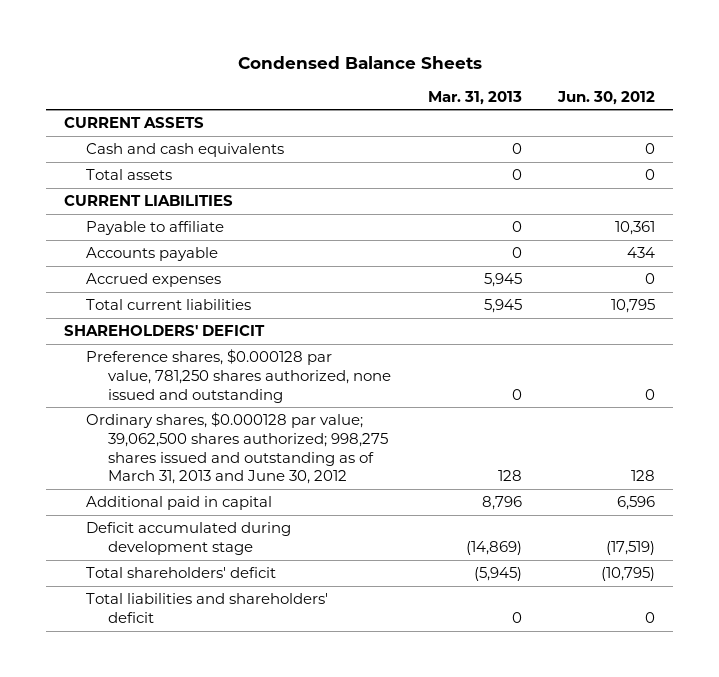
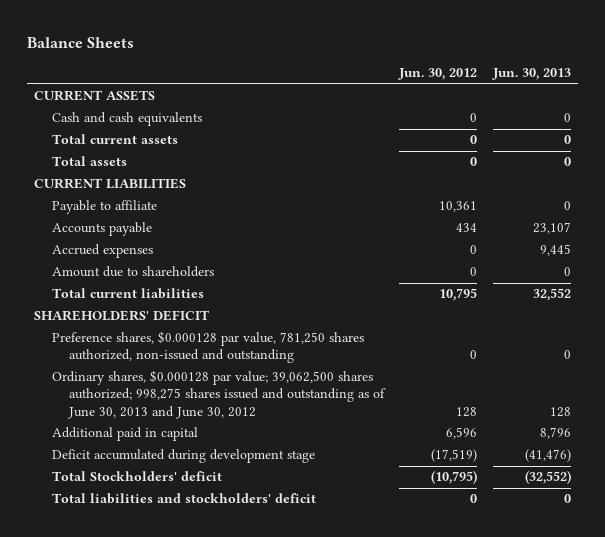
- Condensed Balance Sheets
+ Balance Sheets
- | Mar. 31, 2013 | Jun. 30, 2012
+ | Jun. 30, 2012 | Jun. 30, 2013
+ Total current assets | 0 | 0
+ Amount due to shareholders | 0 | 0
- Preference shares, $0.000128 par value, 781,250 shares authorized, none issued and outstanding | 0 | 0
- Ordinary shares, $0.000128 par value; 39,062,500 shares authorized; 998,275 shares issued and outstanding as of March 31, 2013 and June 30, 2012 | 128 | 128
+ Preference shares, $0.000128 par value, 781,250 shares authorized, non-issued and outstanding | 0 | 0
+ Ordinary shares, $0.000128 par value; 39,062,500 shares authorized; 998,275 shares issued and outstanding as of June 30, 2013 and June 30, 2012 | 128 | 128
- Total shareholders' deficit | (5,945) | (10,795)
- Total liabilities and shareholders' deficit | 0 | 0
+ Total Stockholders' deficit | (10,795) | (32,552)
+ Total liabilities and stockholders' deficit | 0 | 0

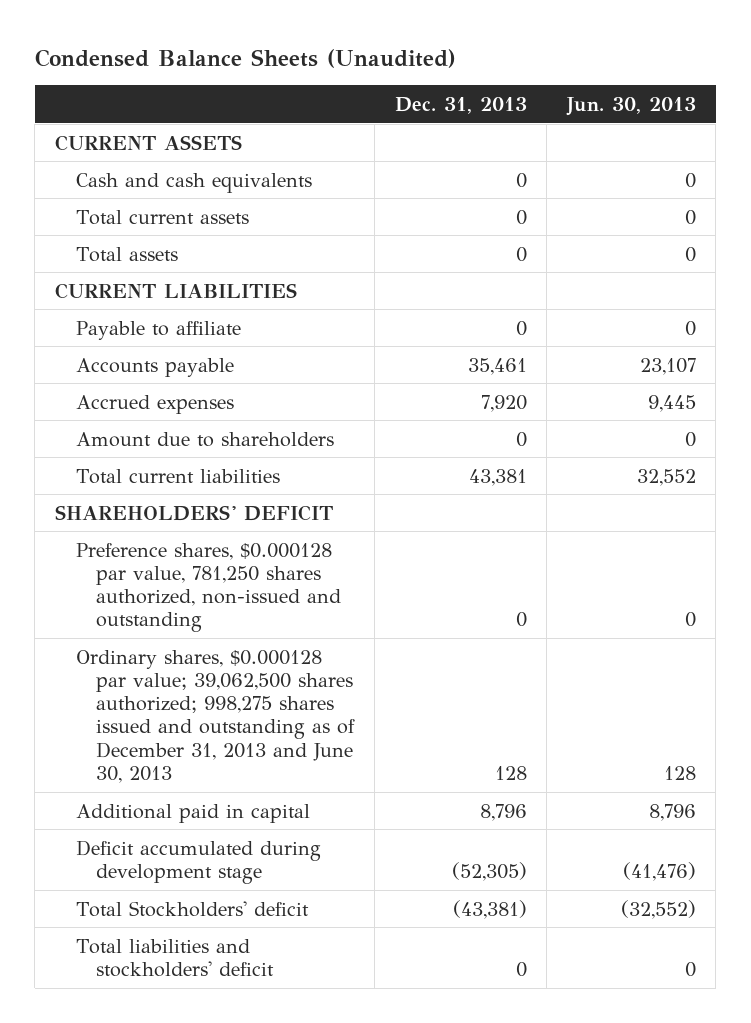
- Balance Sheets
+ Condensed Balance Sheets (Unaudited)
- | Jun. 30, 2012 | Jun. 30, 2013
+ | Dec. 31, 2013 | Jun. 30, 2013
- Ordinary shares, $0.000128 par value; 39,062,500 shares authorized; 998,275 shares issued and outstanding as of June 30, 2013 and June 30, 2012 | 128 | 128
+ Ordinary shares, $0.000128 par value; 39,062,500 shares authorized; 998,275 shares issued and outstanding as of December 31, 2013 and June 30, 2013 | 128 | 128

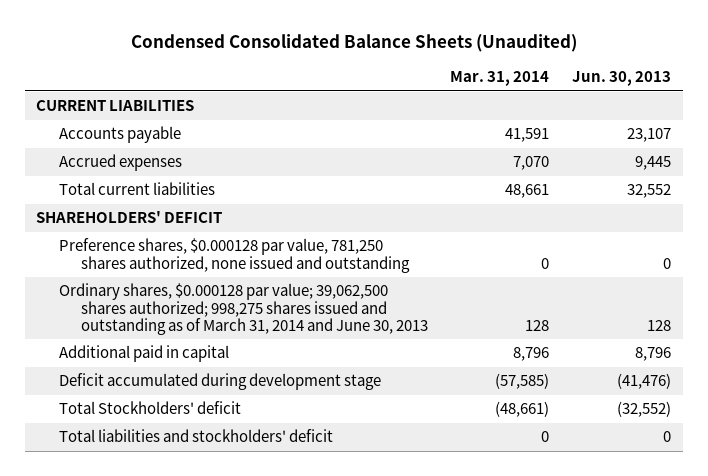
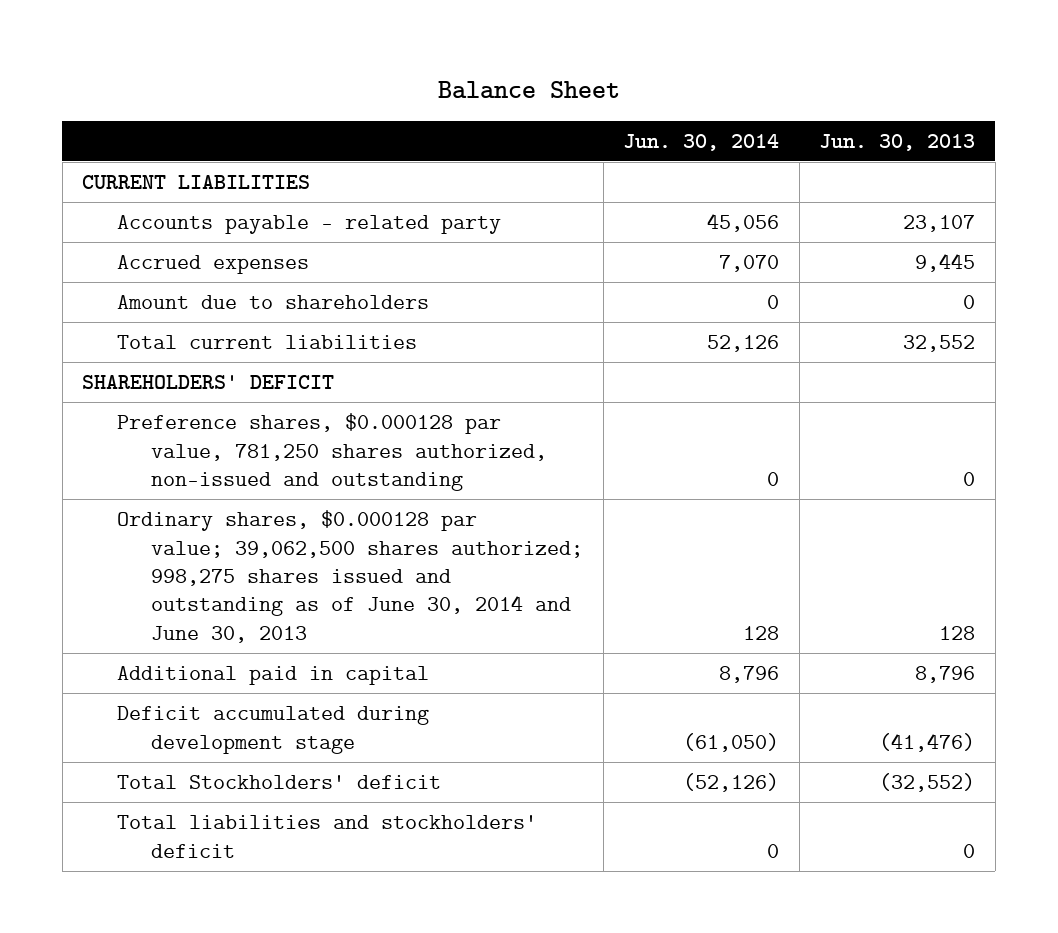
- Condensed Consolidated Balance Sheets (Unaudited)
+ Balance Sheet
- | Mar. 31, 2014 | Jun. 30, 2013
+ | Jun. 30, 2014 | Jun. 30, 2013
- Accounts payable | 41,591 | 23,107
+ Accounts payable - related party | 45,056 | 23,107
+ Amount due to shareholders | 0 | 0
- Preference shares, $0.000128 par value, 781,250 shares authorized, none issued and outstanding | 0 | 0
- Ordinary shares, $0.000128 par value; 39,062,500 shares authorized; 998,275 shares issued and outstanding as of March 31, 2014 and June 30, 2013 | 128 | 128
+ Preference shares, $0.000128 par value, 781,250 shares authorized, non-issued and outstanding | 0 | 0
+ Ordinary shares, $0.000128 par value; 39,062,500 shares authorized; 998,275 shares issued and outstanding as of June 30, 2014 and June 30, 2013 | 128 | 128

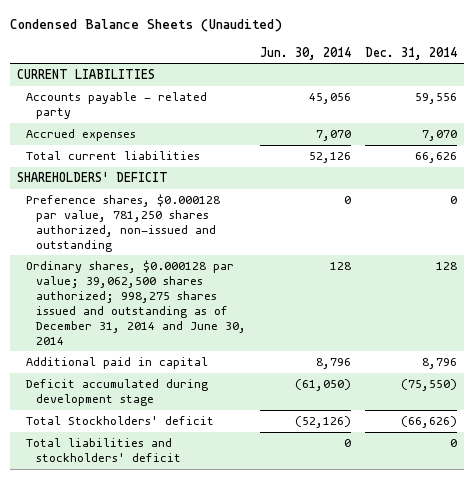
- Balance Sheet
+ Condensed Balance Sheets (Unaudited)
- | Jun. 30, 2014 | Jun. 30, 2013
+ | Jun. 30, 2014 | Dec. 31, 2014
- Amount due to shareholders | 0 | 0
- Ordinary shares, $0.000128 par value; 39,062,500 shares authorized; 998,275 shares issued and outstanding as of June 30, 2014 and June 30, 2013 | 128 | 128
+ Ordinary shares, $0.000128 par value; 39,062,500 shares authorized; 998,275 shares issued and outstanding as of December 31, 2014 and June 30, 2014 | 128 | 128

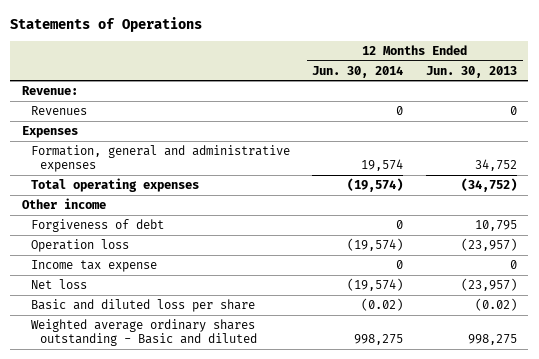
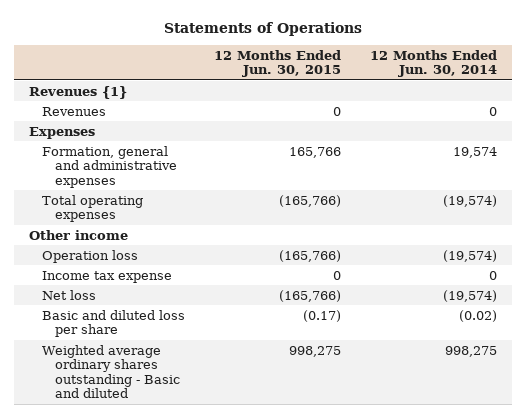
- | 12 Months Ended Jun. 30, 2014 | 12 Months Ended Jun. 30, 2013
+ | 12 Months Ended Jun. 30, 2015 | 12 Months Ended Jun. 30, 2014
- Revenue:
+ Revenues {1}
- Forgiveness of debt | 0 | 10,795

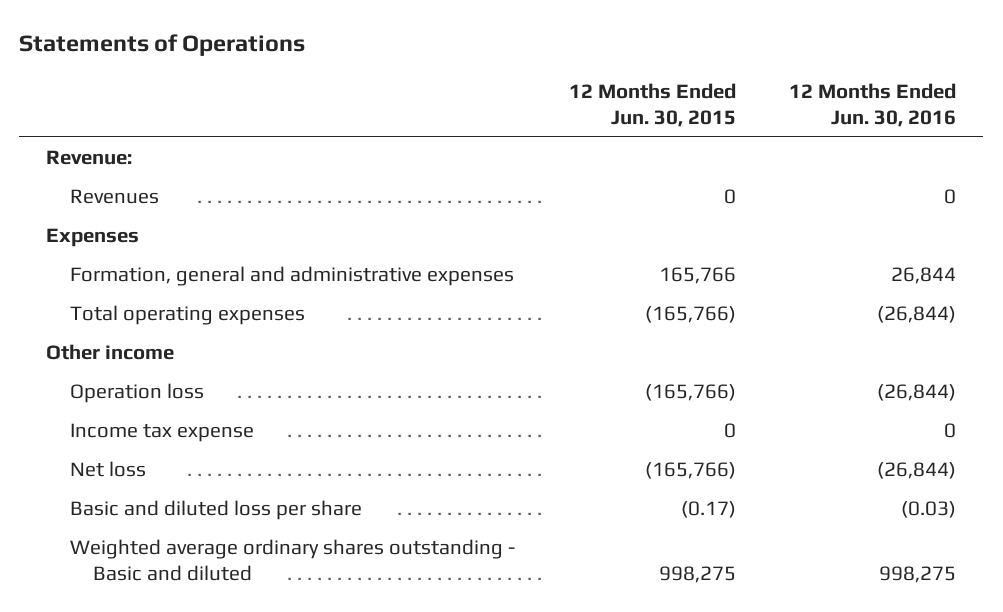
- | 12 Months Ended Jun. 30, 2015 | 12 Months Ended Jun. 30, 2014
+ | 12 Months Ended Jun. 30, 2015 | 12 Months Ended Jun. 30, 2016
- Revenues {1}
+ Revenue:

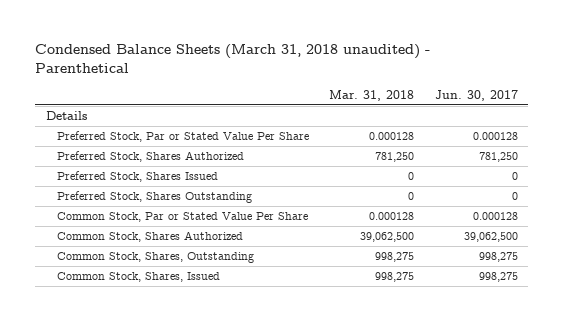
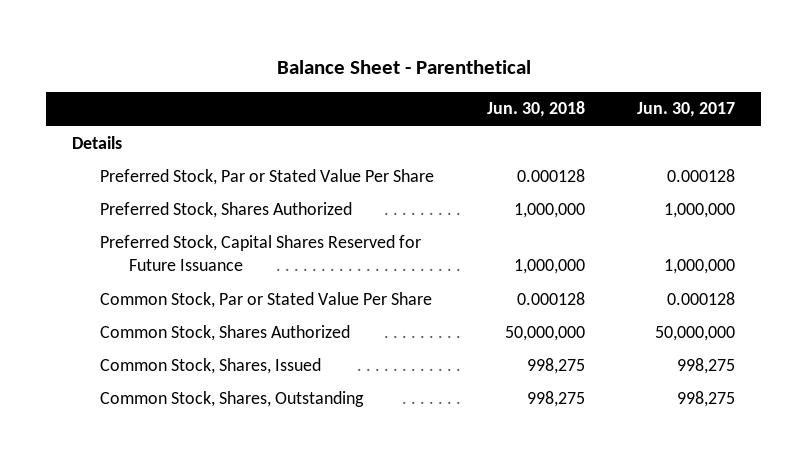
- Condensed Balance Sheets (March 31, 2018 unaudited) - Parenthetical
+ Balance Sheet - Parenthetical
- | Mar. 31, 2018 | Jun. 30, 2017
+ | Jun. 30, 2018 | Jun. 30, 2017
- Preferred Stock, Shares Authorized | 781,250 | 781,250
- Preferred Stock, Shares Issued | 0 | 0
- Preferred Stock, Shares Outstanding | 0 | 0
+ Preferred Stock, Shares Authorized | 1,000,000 | 1,000,000
+ Preferred Stock, Capital Shares Reserved for Future Issuance | 1,000,000 | 1,000,000
- Common Stock, Shares Authorized | 39,062,500 | 39,062,500
+ Common Stock, Shares Authorized | 50,000,000 | 50,000,000
moved down: Common Stock, Shares, Outstanding | 998,275 | 998,275

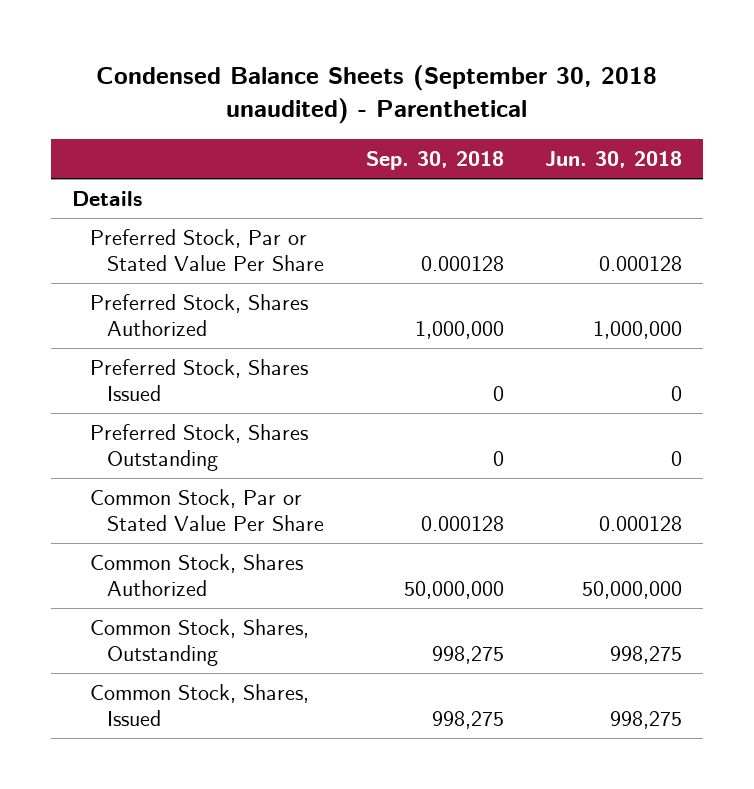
- Balance Sheet - Parenthetical
+ Condensed Balance Sheets (September 30, 2018 unaudited) - Parenthetical
- | Jun. 30, 2018 | Jun. 30, 2017
+ | Sep. 30, 2018 | Jun. 30, 2018
- Preferred Stock, Capital Shares Reserved for Future Issuance | 1,000,000 | 1,000,000
+ Preferred Stock, Shares Issued | 0 | 0
+ Preferred Stock, Shares Outstanding | 0 | 0
moved down: Common Stock, Shares, Issued | 998,275 | 998,275

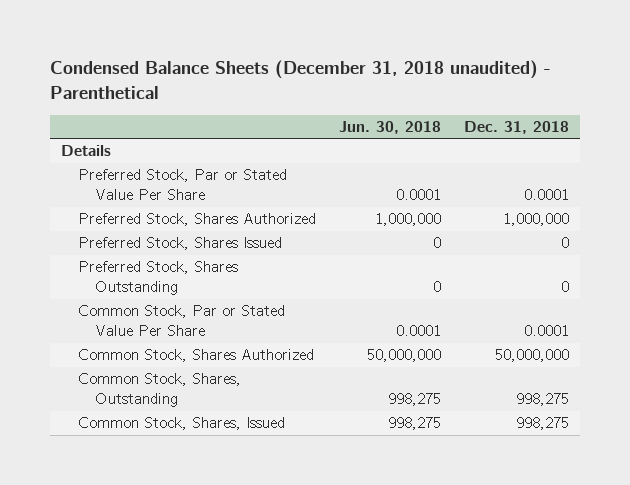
- Condensed Balance Sheets (September 30, 2018 unaudited) - Parenthetical
+ Condensed Balance Sheets (December 31, 2018 unaudited) - Parenthetical
- | Sep. 30, 2018 | Jun. 30, 2018
+ | Jun. 30, 2018 | Dec. 31, 2018
- Preferred Stock, Par or Stated Value Per Share | 0.000128 | 0.000128
+ Preferred Stock, Par or Stated Value Per Share | 0.0001 | 0.0001
- Common Stock, Par or Stated Value Per Share | 0.000128 | 0.000128
+ Common Stock, Par or Stated Value Per Share | 0.0001 | 0.0001

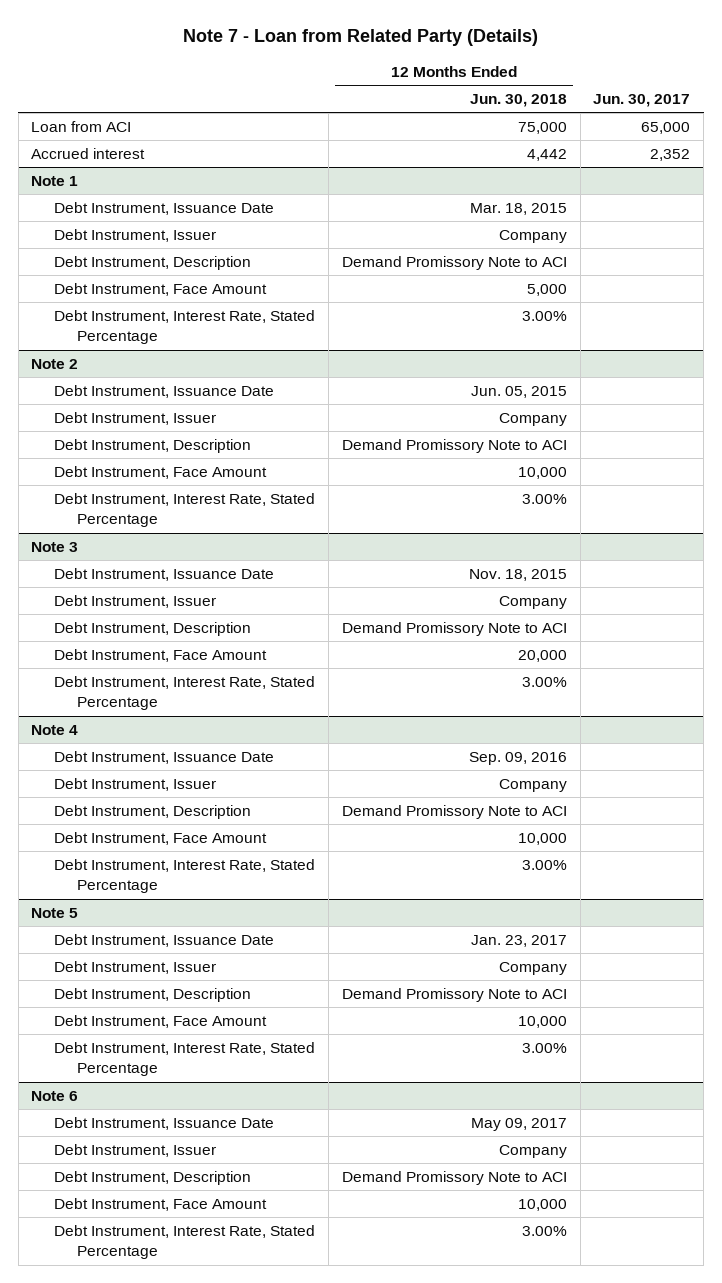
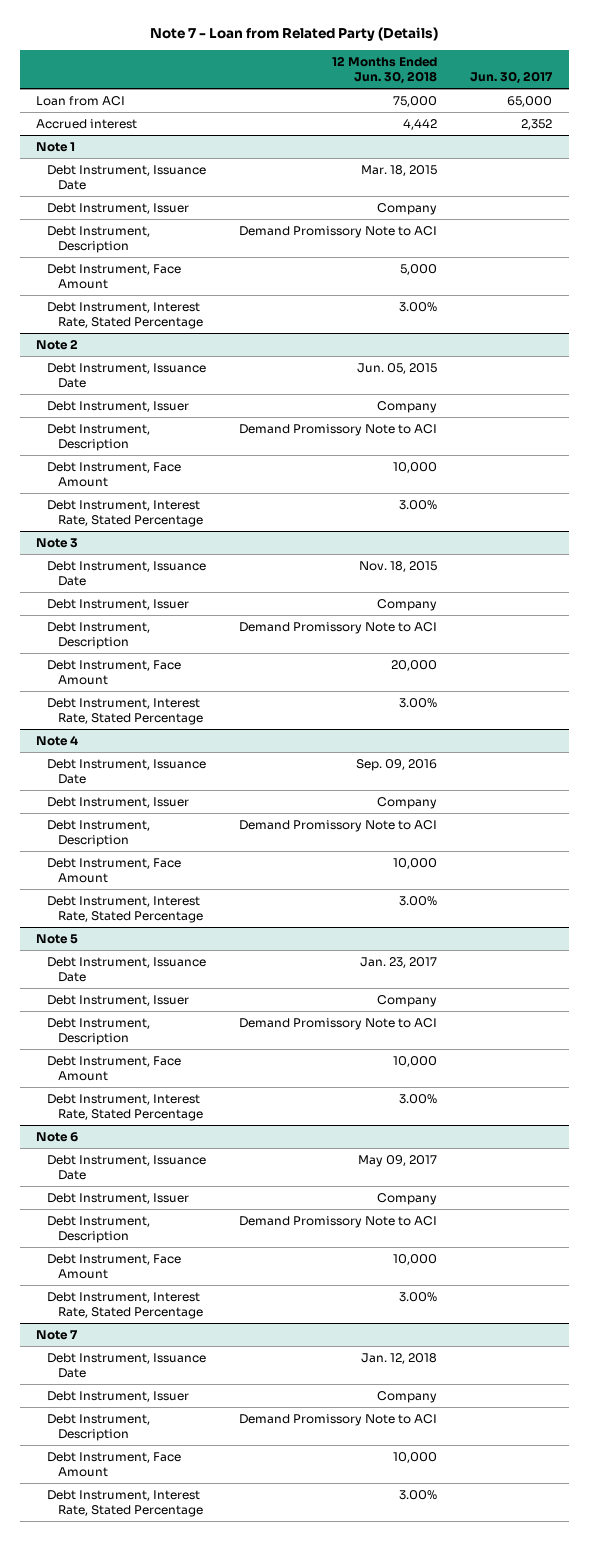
+ Note 7
+ Debt Instrument, Issuance Date | Jan. 12, 2018 |
+ Debt Instrument, Issuer | Company |
+ Debt Instrument, Description | Demand Promissory Note to ACI |
+ Debt Instrument, Face Amount | 10,000 |
+ Debt Instrument, Interest Rate, Stated Percentage | 3.00% |

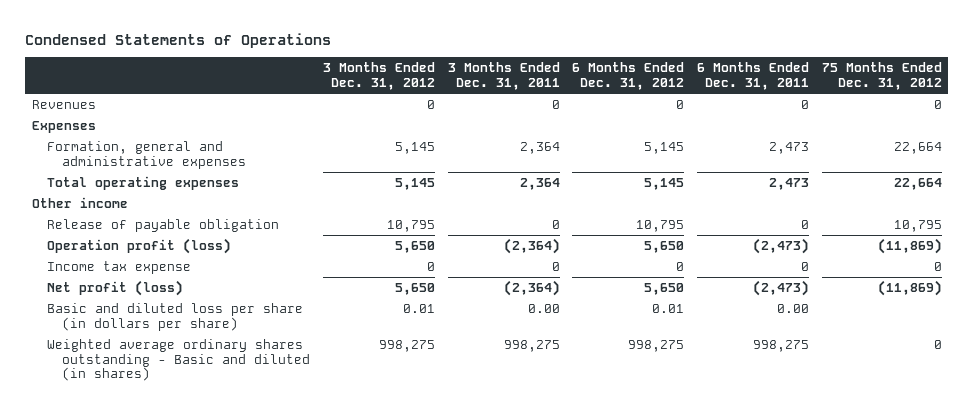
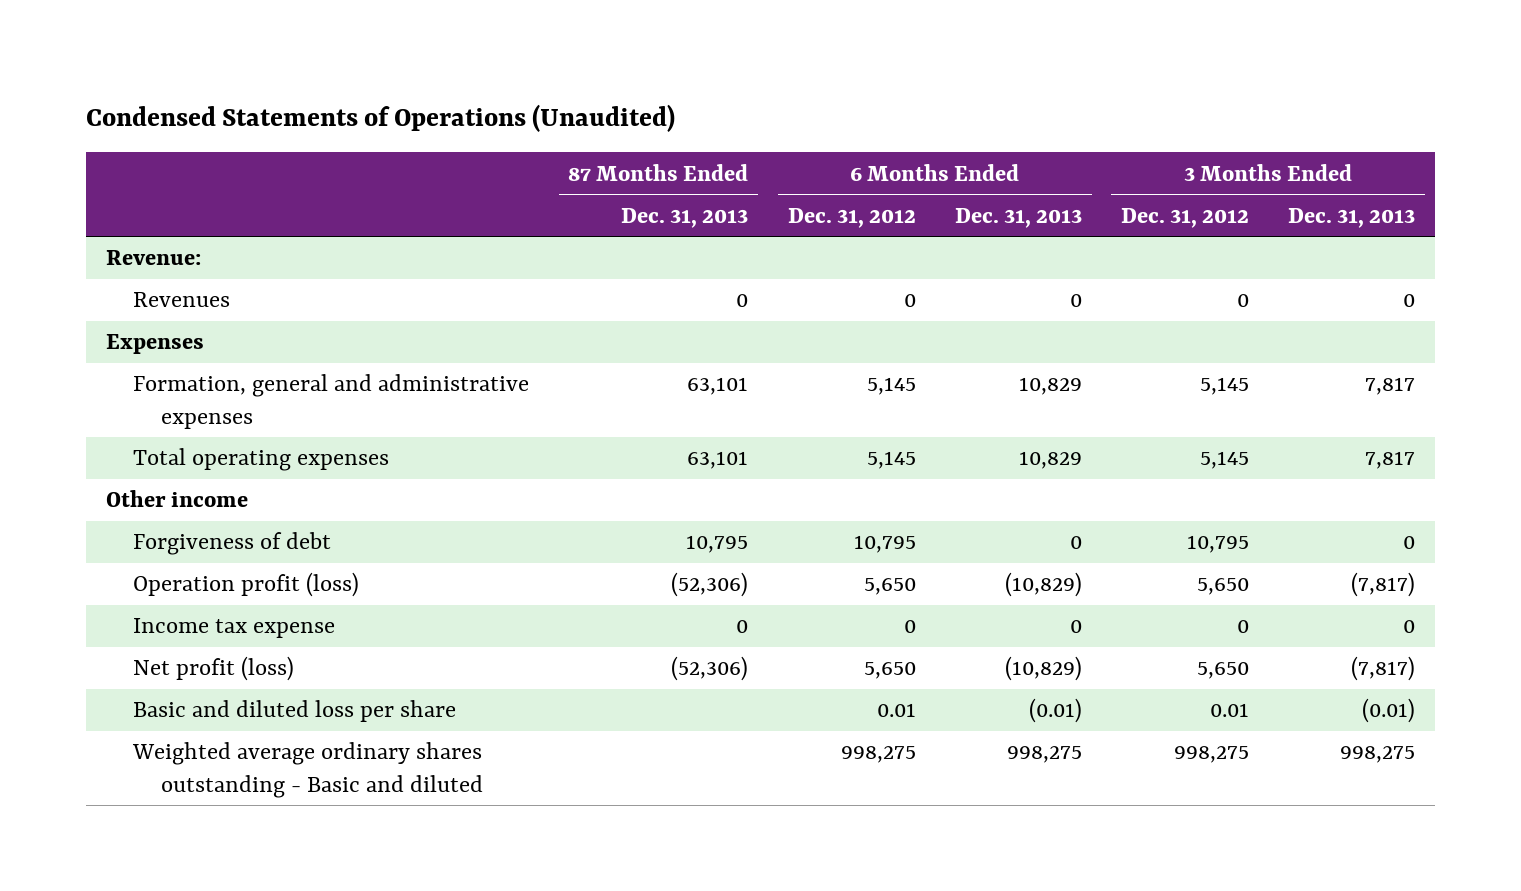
- Condensed Statements of Operations
+ Condensed Statements of Operations (Unaudited)
- | 3 Months Ended Dec. 31, 2012 | 3 Months Ended Dec. 31, 2011 | 6 Months Ended Dec. 31, 2012 | 6 Months Ended Dec. 31, 2011 | 75 Months Ended Dec. 31, 2012
+ | 87 Months Ended Dec. 31, 2013 | 6 Months Ended Dec. 31, 2012 | 6 Months Ended Dec. 31, 2013 | 3 Months Ended Dec. 31, 2012 | 3 Months Ended Dec. 31, 2013
+ Revenue:
- Release of payable obligation | 10,795 | 0 | 10,795 | 0 | 10,795
+ Forgiveness of debt | 10,795 | 10,795 | 0 | 10,795 | 0
- Basic and diluted loss per share (in dollars per share) | 0.01 | 0.00 | 0.01 | 0.00 |
- Weighted average ordinary shares outstanding - Basic and diluted (in shares) | 998,275 | 998,275 | 998,275 | 998,275 | 0
+ Basic and diluted loss per share | | 0.01 | (0.01) | 0.01 | (0.01)
+ Weighted average ordinary shares outstanding - Basic and diluted | | 998,275 | 998,275 | 998,275 | 998,275

